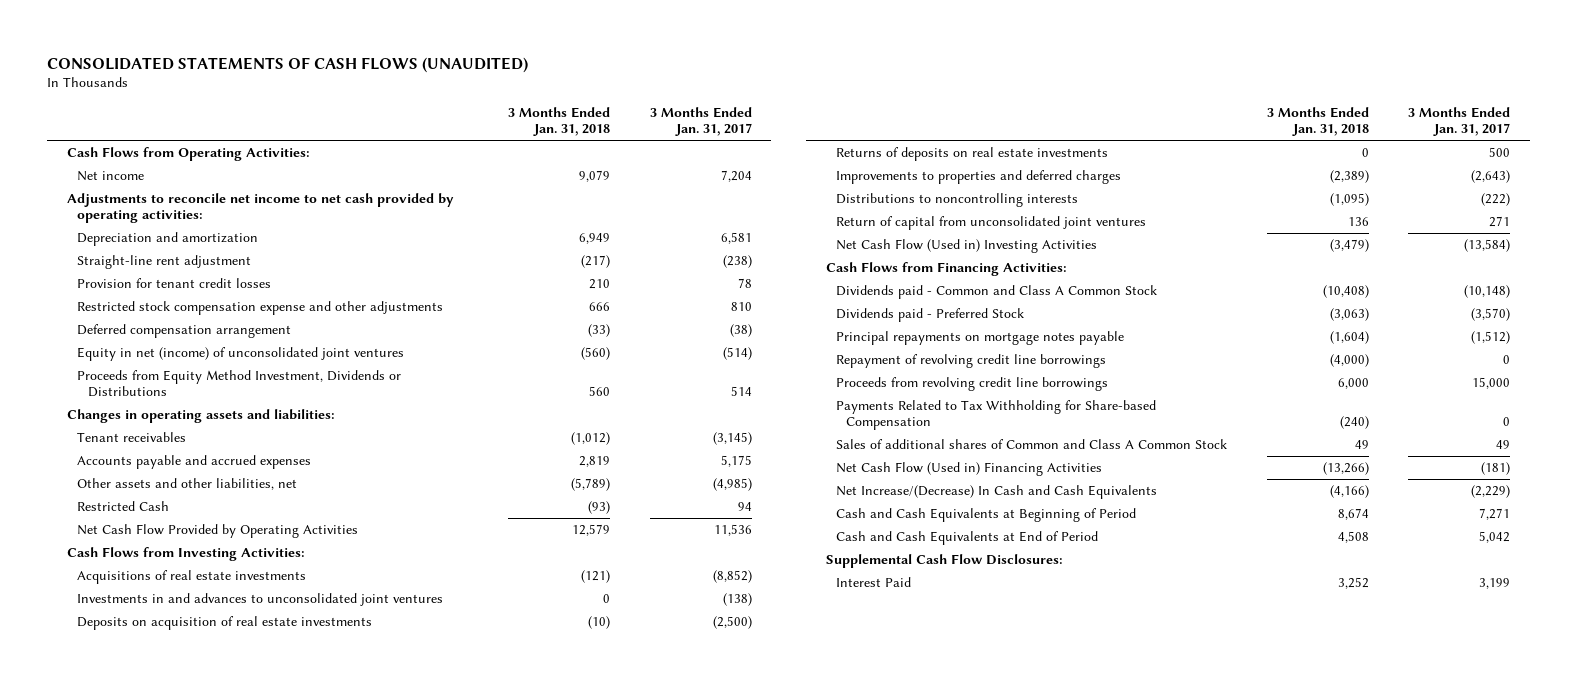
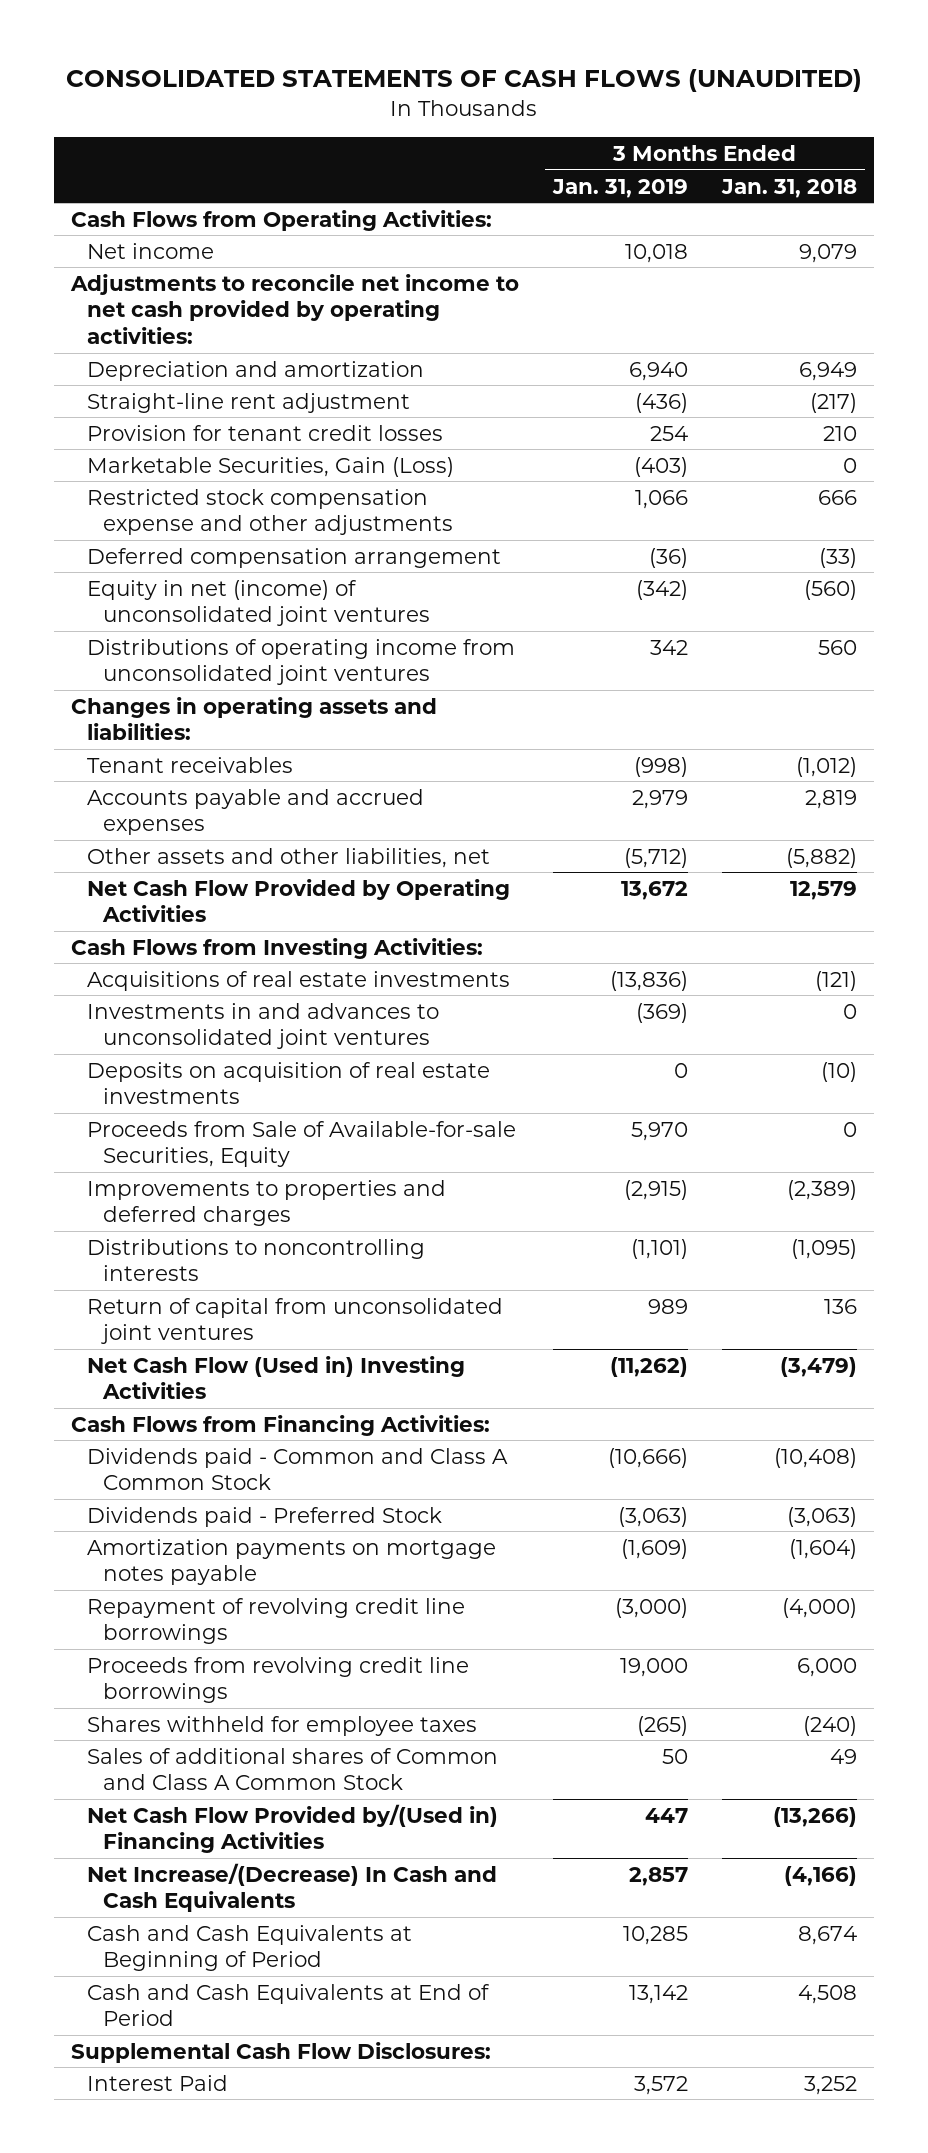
- | 3 Months Ended Jan. 31, 2018 | 3 Months Ended Jan. 31, 2017
+ | 3 Months Ended Jan. 31, 2019 | 3 Months Ended Jan. 31, 2018
+ Marketable Securities, Gain (Loss) | (403) | 0
- Proceeds from Equity Method Investment, Dividends or Distributions | 560 | 514
+ Distributions of operating income from unconsolidated joint ventures | 342 | 560
- Other assets and other liabilities, net | (5,789) | (4,985)
- Restricted Cash | (93) | 94
+ Other assets and other liabilities, net | (5,712) | (5,882)
- Returns of deposits on real estate investments | 0 | 500
+ Proceeds from Sale of Available-for-sale Securities, Equity | 5,970 | 0
- Principal repayments on mortgage notes payable | (1,604) | (1,512)
+ Amortization payments on mortgage notes payable | (1,609) | (1,604)
- Payments Related to Tax Withholding for Share-based Compensation | (240) | 0
+ Shares withheld for employee taxes | (265) | (240)
- Net Cash Flow (Used in) Financing Activities | (13,266) | (181)
+ Net Cash Flow Provided by/(Used in) Financing Activities | 447 | (13,266)

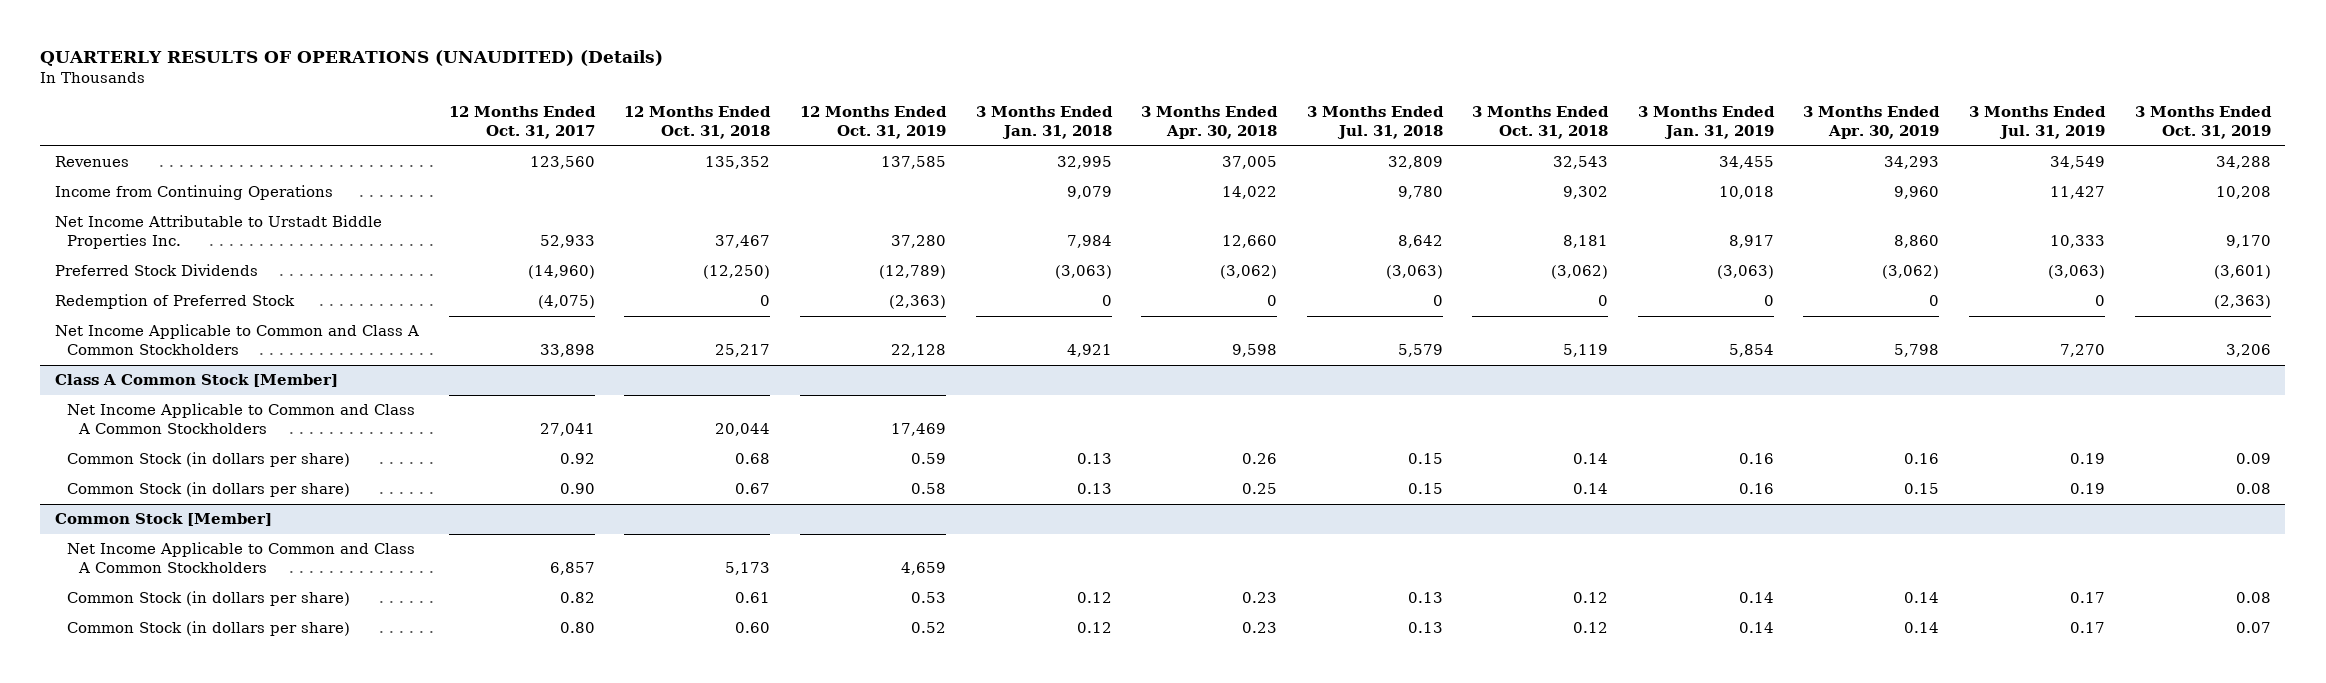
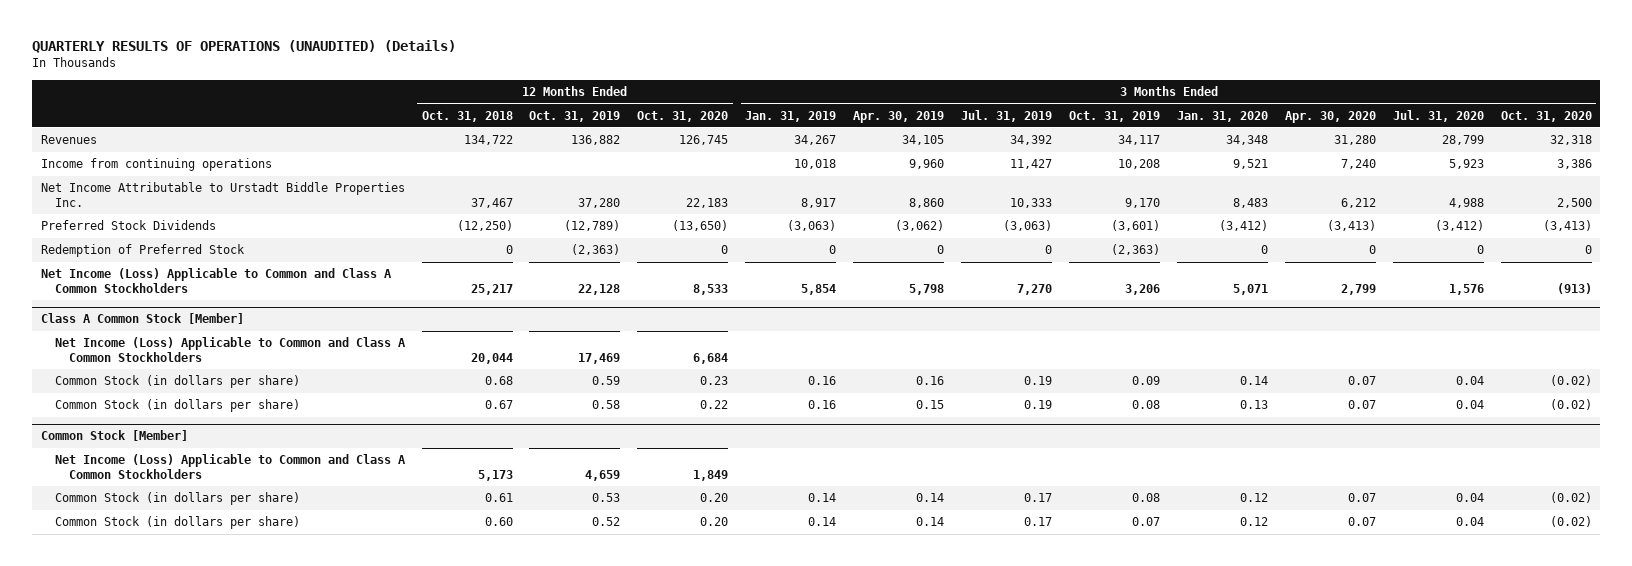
- | 12 Months Ended Oct. 31, 2017 | 12 Months Ended Oct. 31, 2018 | 12 Months Ended Oct. 31, 2019 | 3 Months Ended Jan. 31, 2018 | 3 Months Ended Apr. 30, 2018 | 3 Months Ended Jul. 31, 2018 | 3 Months Ended Oct. 31, 2018 | 3 Months Ended Jan. 31, 2019 | 3 Months Ended Apr. 30, 2019 | 3 Months Ended Jul. 31, 2019 | 3 Months Ended Oct. 31, 2019
+ | 12 Months Ended Oct. 31, 2018 | 12 Months Ended Oct. 31, 2019 | 12 Months Ended Oct. 31, 2020 | 3 Months Ended Jan. 31, 2019 | 3 Months Ended Apr. 30, 2019 | 3 Months Ended Jul. 31, 2019 | 3 Months Ended Oct. 31, 2019 | 3 Months Ended Jan. 31, 2020 | 3 Months Ended Apr. 30, 2020 | 3 Months Ended Jul. 31, 2020 | 3 Months Ended Oct. 31, 2020
- Revenues | 123,560 | 135,352 | 137,585 | 32,995 | 37,005 | 32,809 | 32,543 | 34,455 | 34,293 | 34,549 | 34,288
- Income from Continuing Operations | | | | 9,079 | 14,022 | 9,780 | 9,302 | 10,018 | 9,960 | 11,427 | 10,208
+ Revenues | 134,722 | 136,882 | 126,745 | 34,267 | 34,105 | 34,392 | 34,117 | 34,348 | 31,280 | 28,799 | 32,318
+ Income from continuing operations | | | | 10,018 | 9,960 | 11,427 | 10,208 | 9,521 | 7,240 | 5,923 | 3,386
- Net Income Applicable to Common and Class A Common Stockholders | 33,898 | 25,217 | 22,128 | 4,921 | 9,598 | 5,579 | 5,119 | 5,854 | 5,798 | 7,270 | 3,206
+ Net Income (Loss) Applicable to Common and Class A Common Stockholders | 25,217 | 22,128 | 8,533 | 5,854 | 5,798 | 7,270 | 3,206 | 5,071 | 2,799 | 1,576 | (913)
@ Class A Common Stock [Member]
- Net Income Applicable to Common and Class A Common Stockholders | 27,041 | 20,044 | 17,469 | | | | | | | |
+ Net Income (Loss) Applicable to Common and Class A Common Stockholders | 20,044 | 17,469 | 6,684 | | | | | | | |
@ Common Stock [Member]
- Net Income Applicable to Common and Class A Common Stockholders | 6,857 | 5,173 | 4,659 | | | | | | | |
+ Net Income (Loss) Applicable to Common and Class A Common Stockholders | 5,173 | 4,659 | 1,849 | | | | | | | |

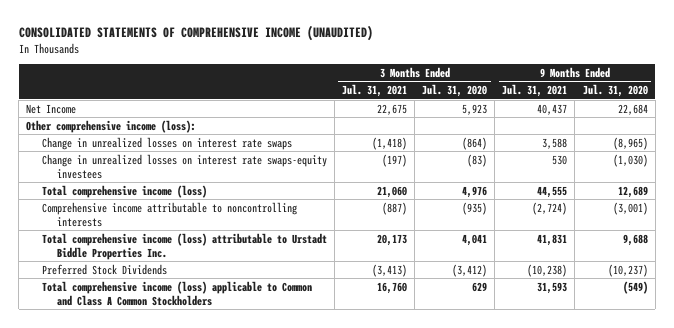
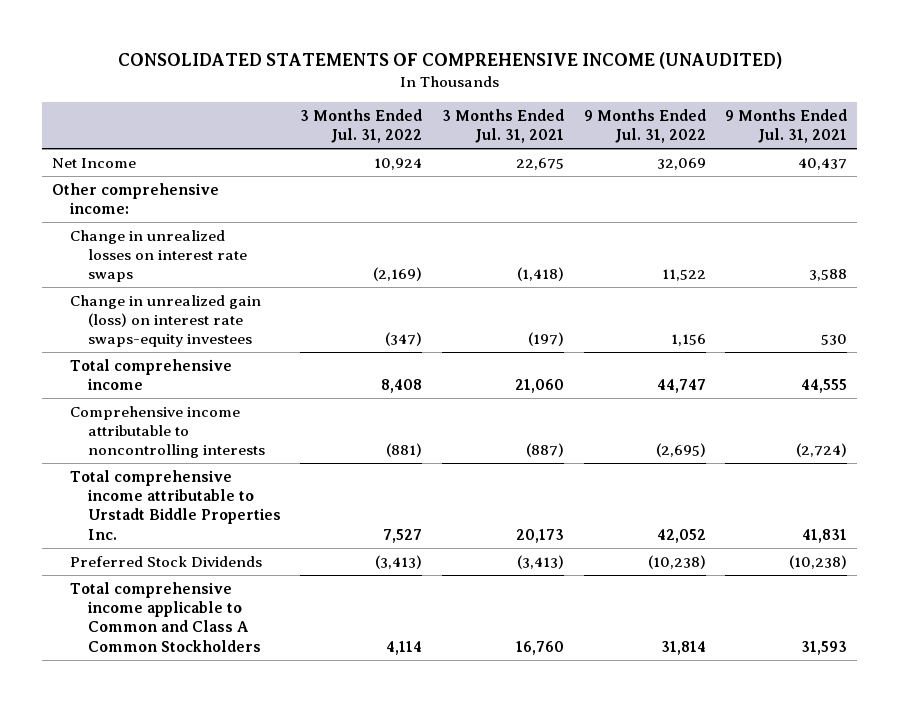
- | 3 Months Ended Jul. 31, 2021 | 3 Months Ended Jul. 31, 2020 | 9 Months Ended Jul. 31, 2021 | 9 Months Ended Jul. 31, 2020
+ | 3 Months Ended Jul. 31, 2022 | 3 Months Ended Jul. 31, 2021 | 9 Months Ended Jul. 31, 2022 | 9 Months Ended Jul. 31, 2021
- Other comprehensive income (loss):
+ Other comprehensive income:
- Change in unrealized losses on interest rate swaps-equity investees | (197) | (83) | 530 | (1,030)
- Total comprehensive income (loss) | 21,060 | 4,976 | 44,555 | 12,689
+ Change in unrealized gain (loss) on interest rate swaps-equity investees | (347) | (197) | 1,156 | 530
+ Total comprehensive income | 8,408 | 21,060 | 44,747 | 44,555
- Total comprehensive income (loss) attributable to Urstadt Biddle Properties Inc. | 20,173 | 4,041 | 41,831 | 9,688
+ Total comprehensive income attributable to Urstadt Biddle Properties Inc. | 7,527 | 20,173 | 42,052 | 41,831
- Total comprehensive income (loss) applicable to Common and Class A Common Stockholders | 16,760 | 629 | 31,593 | (549)
+ Total comprehensive income applicable to Common and Class A Common Stockholders | 4,114 | 16,760 | 31,814 | 31,593

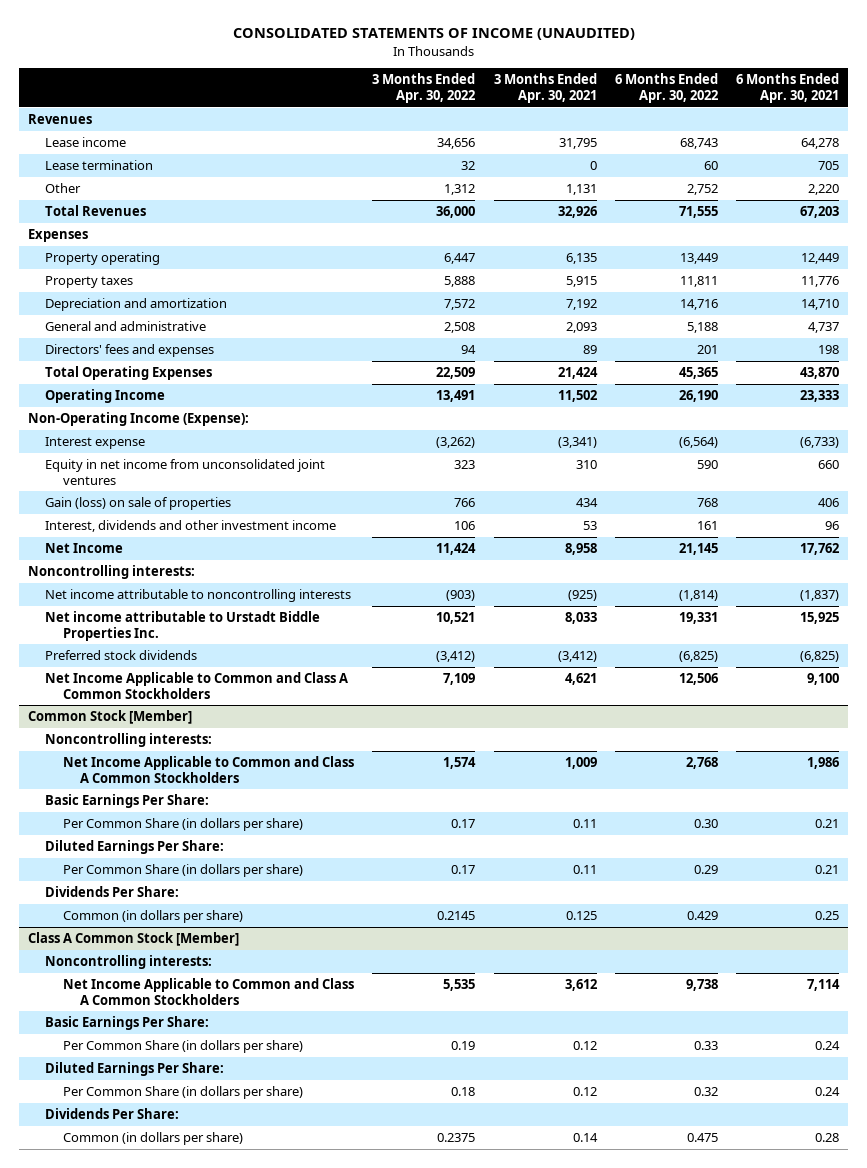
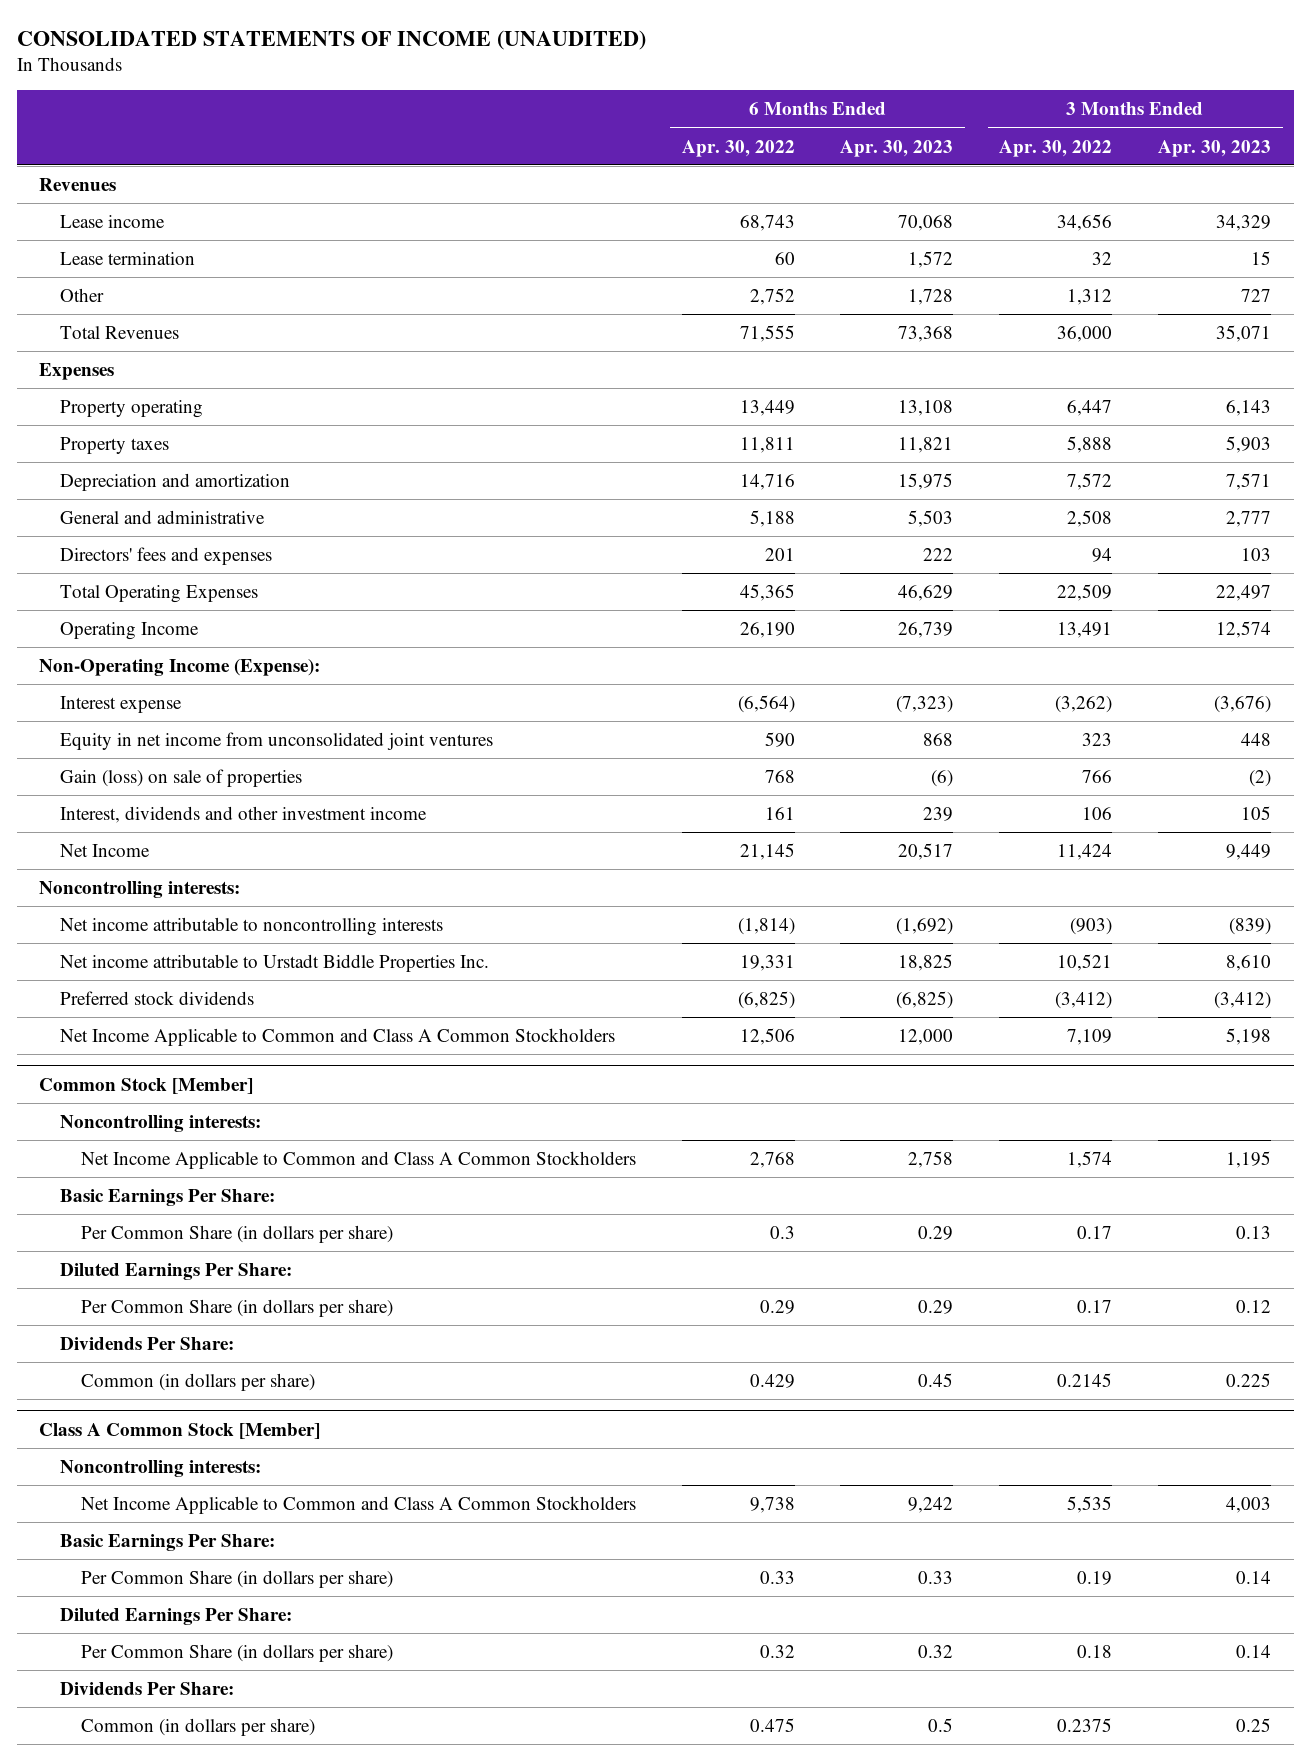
- | 3 Months Ended Apr. 30, 2022 | 3 Months Ended Apr. 30, 2021 | 6 Months Ended Apr. 30, 2022 | 6 Months Ended Apr. 30, 2021
+ | 6 Months Ended Apr. 30, 2022 | 6 Months Ended Apr. 30, 2023 | 3 Months Ended Apr. 30, 2022 | 3 Months Ended Apr. 30, 2023
@ Common Stock [Member]
- Per Common Share (in dollars per share) | 0.17 | 0.11 | 0.30 | 0.21
+ Per Common Share (in dollars per share) | 0.3 | 0.29 | 0.17 | 0.13

